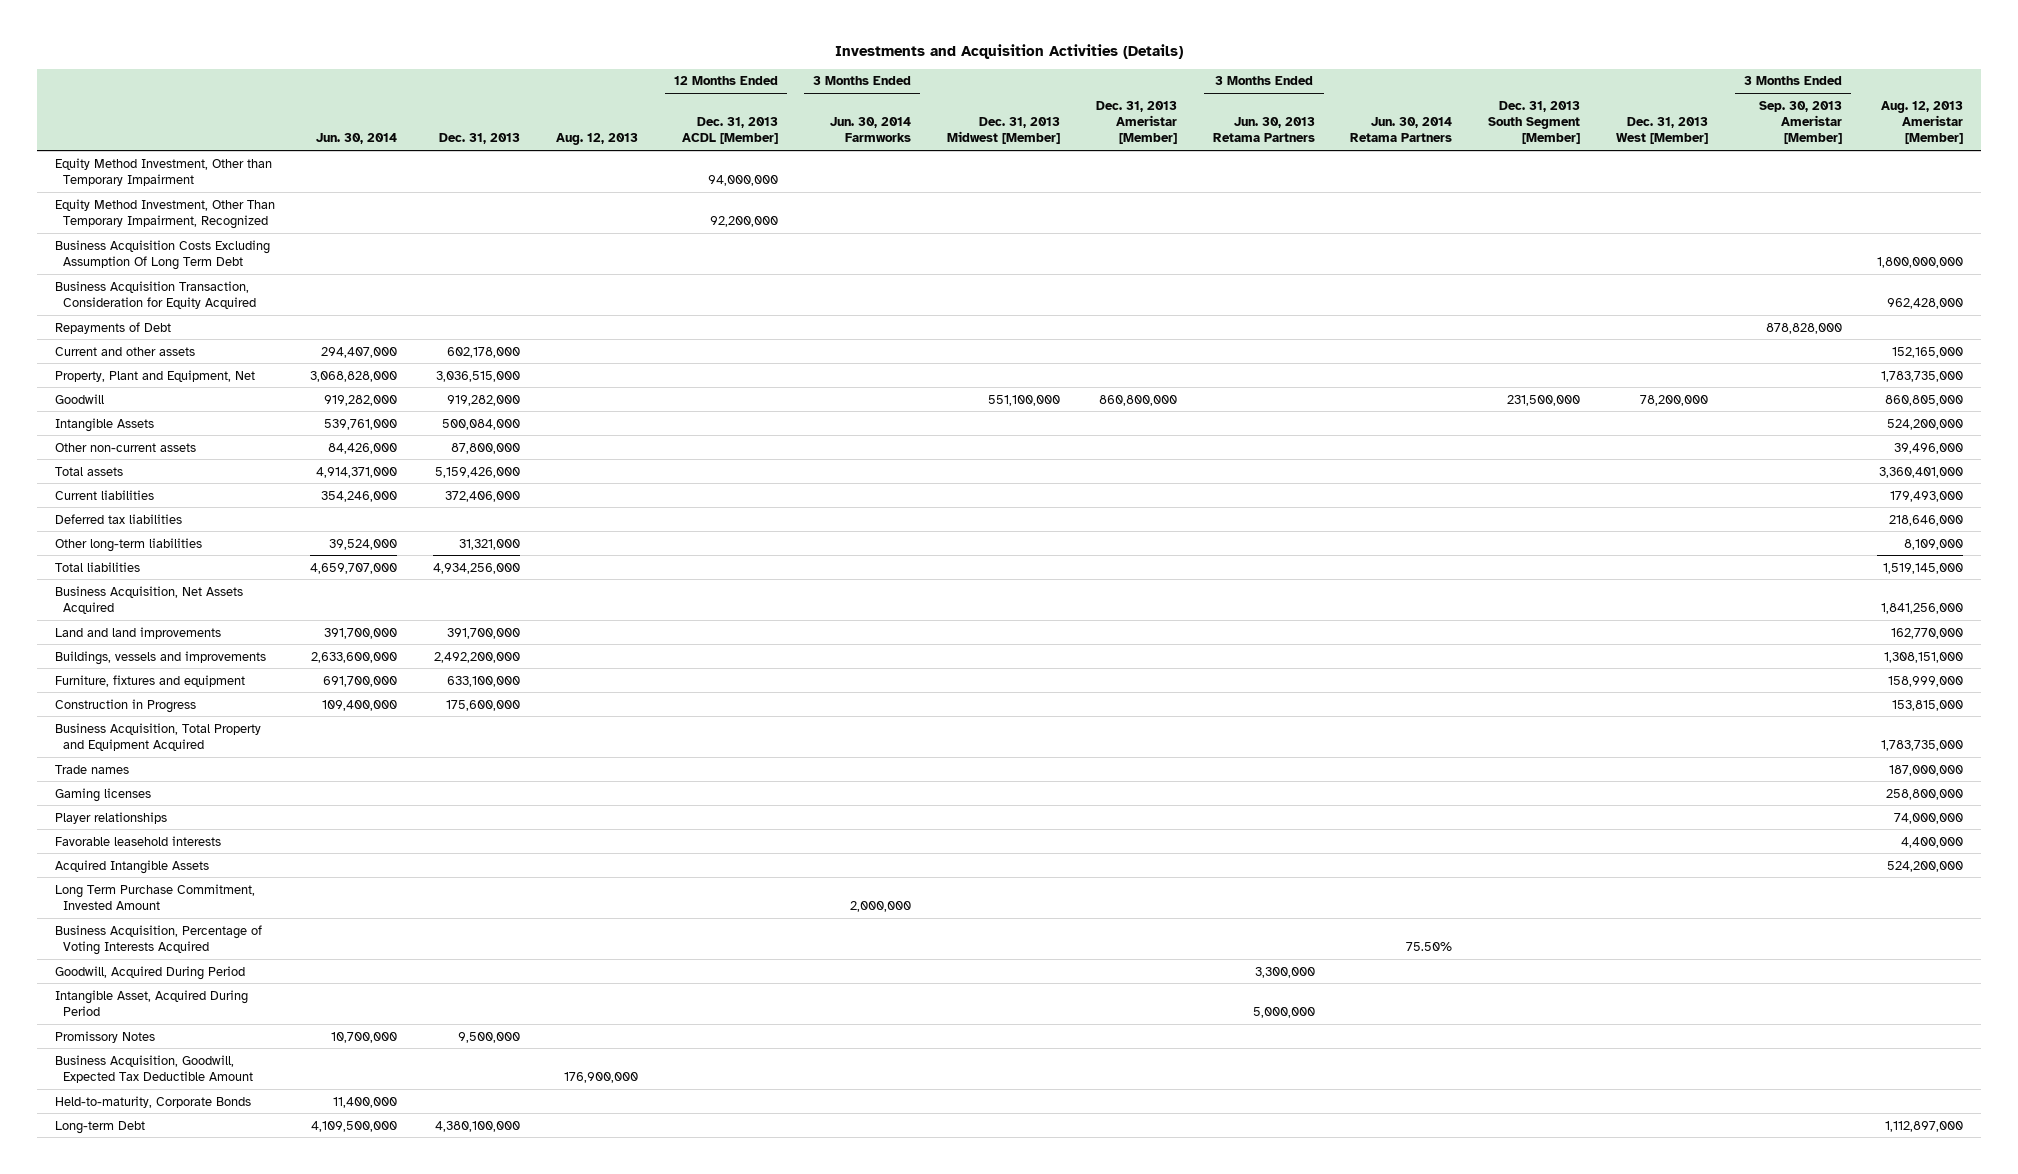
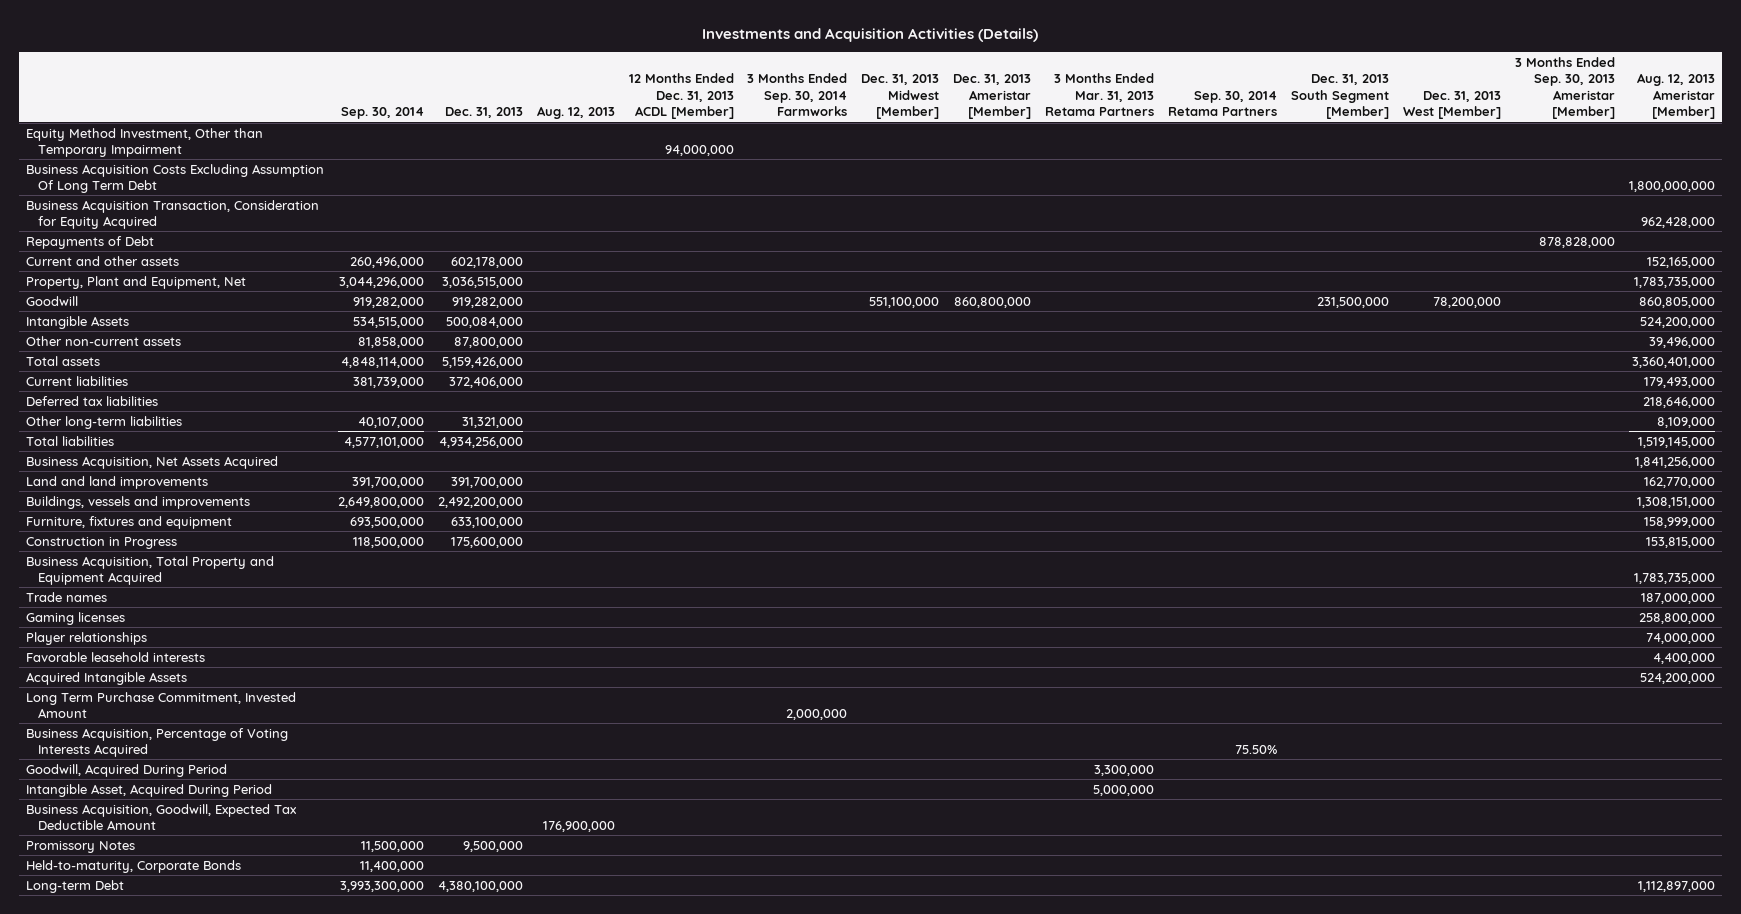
- | Jun. 30, 2014 | Dec. 31, 2013 | Aug. 12, 2013 | 12 Months Ended Dec. 31, 2013 ACDL [Member] | 3 Months Ended Jun. 30, 2014 Farmworks | Dec. 31, 2013 Midwest [Member] | Dec. 31, 2013 Ameristar [Member] | 3 Months Ended Jun. 30, 2013 Retama Partners | Jun. 30, 2014 Retama Partners | Dec. 31, 2013 South Segment [Member] | Dec. 31, 2013 West [Member] | 3 Months Ended Sep. 30, 2013 Ameristar [Member] | Aug. 12, 2013 Ameristar [Member]
+ | Sep. 30, 2014 | Dec. 31, 2013 | Aug. 12, 2013 | 12 Months Ended Dec. 31, 2013 ACDL [Member] | 3 Months Ended Sep. 30, 2014 Farmworks | Dec. 31, 2013 Midwest [Member] | Dec. 31, 2013 Ameristar [Member] | 3 Months Ended Mar. 31, 2013 Retama Partners | Sep. 30, 2014 Retama Partners | Dec. 31, 2013 South Segment [Member] | Dec. 31, 2013 West [Member] | 3 Months Ended Sep. 30, 2013 Ameristar [Member] | Aug. 12, 2013 Ameristar [Member]
- Equity Method Investment, Other Than Temporary Impairment, Recognized | | | | 92,200,000 | | | | | | | | |
moved down: Promissory Notes | 11,500,000 | 9,500,000 | | | | | | | | | | |

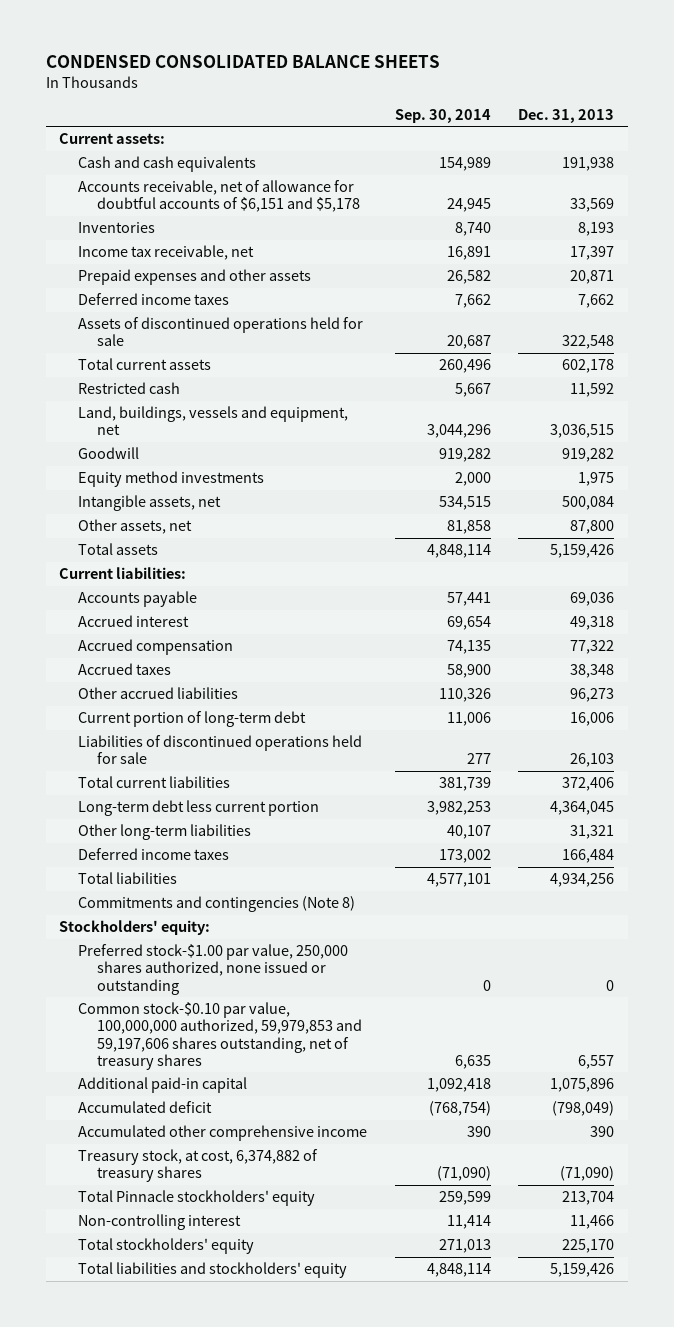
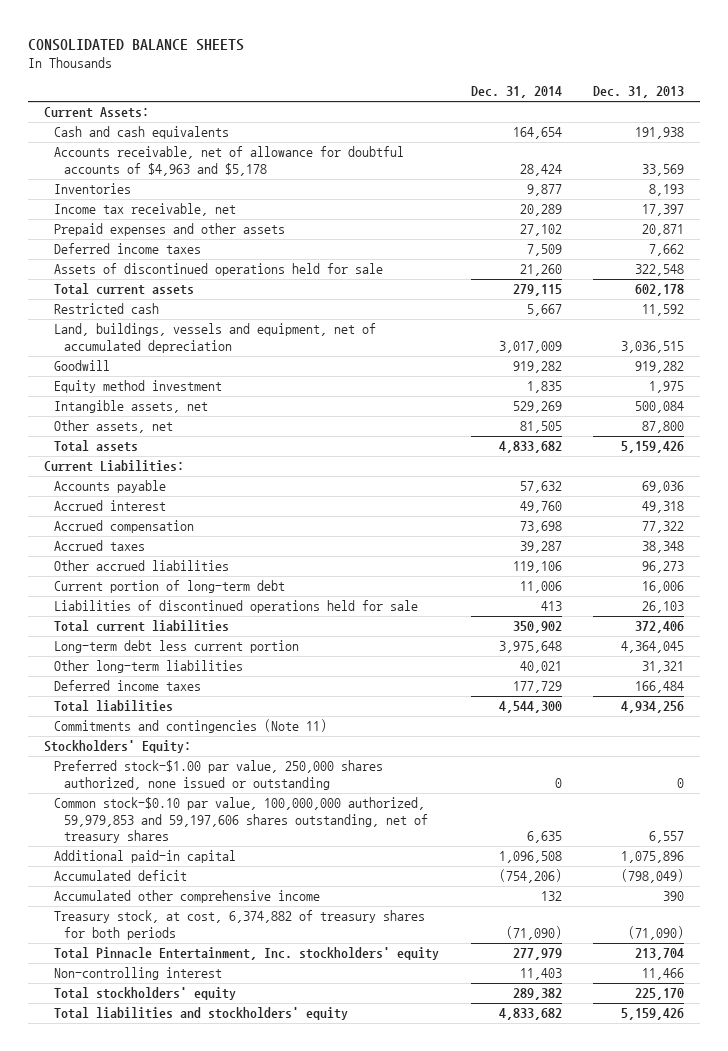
- CONDENSED CONSOLIDATED BALANCE SHEETS
+ CONSOLIDATED BALANCE SHEETS
- | Sep. 30, 2014 | Dec. 31, 2013
+ | Dec. 31, 2014 | Dec. 31, 2013
- Current assets:
+ Current Assets:
- Accounts receivable, net of allowance for doubtful accounts of $6,151 and $5,178 | 24,945 | 33,569
+ Accounts receivable, net of allowance for doubtful accounts of $4,963 and $5,178 | 28,424 | 33,569
- Land, buildings, vessels and equipment, net | 3,044,296 | 3,036,515
+ Land, buildings, vessels and equipment, net of accumulated depreciation | 3,017,009 | 3,036,515
- Equity method investments | 2,000 | 1,975
+ Equity method investment | 1,835 | 1,975
- Current liabilities:
+ Current Liabilities:
- Commitments and contingencies (Note 8)
- Stockholders' equity:
+ Commitments and contingencies (Note 11)
+ Stockholders' Equity:
- Treasury stock, at cost, 6,374,882 of treasury shares | (71,090) | (71,090)
- Total Pinnacle stockholders' equity | 259,599 | 213,704
+ Treasury stock, at cost, 6,374,882 of treasury shares for both periods | (71,090) | (71,090)
+ Total Pinnacle Entertainment, Inc. stockholders' equity | 277,979 | 213,704

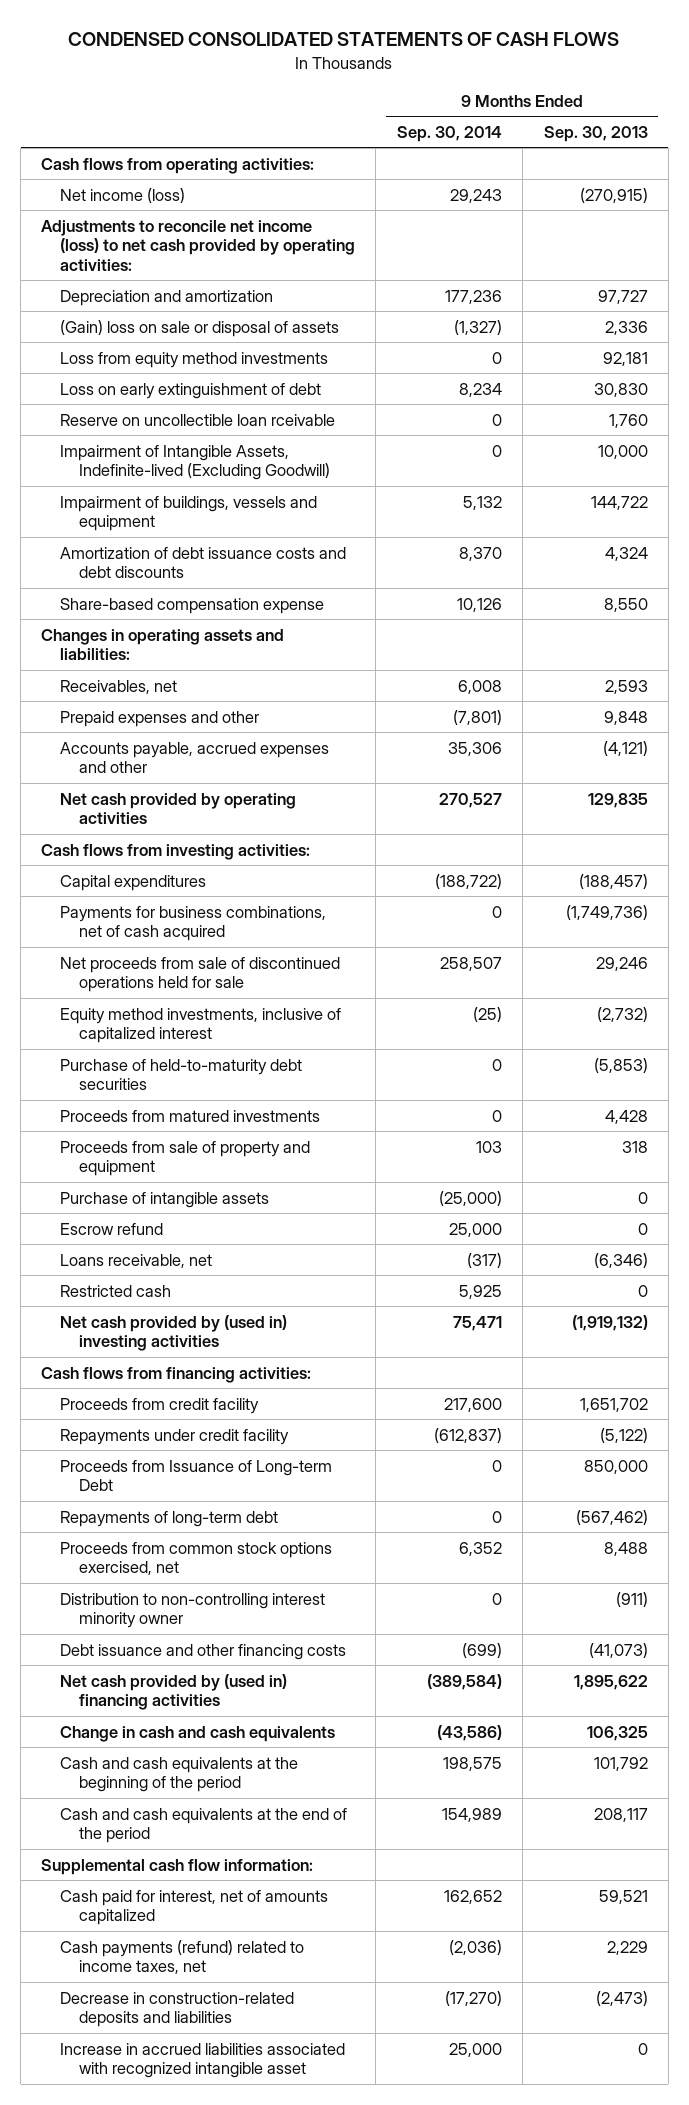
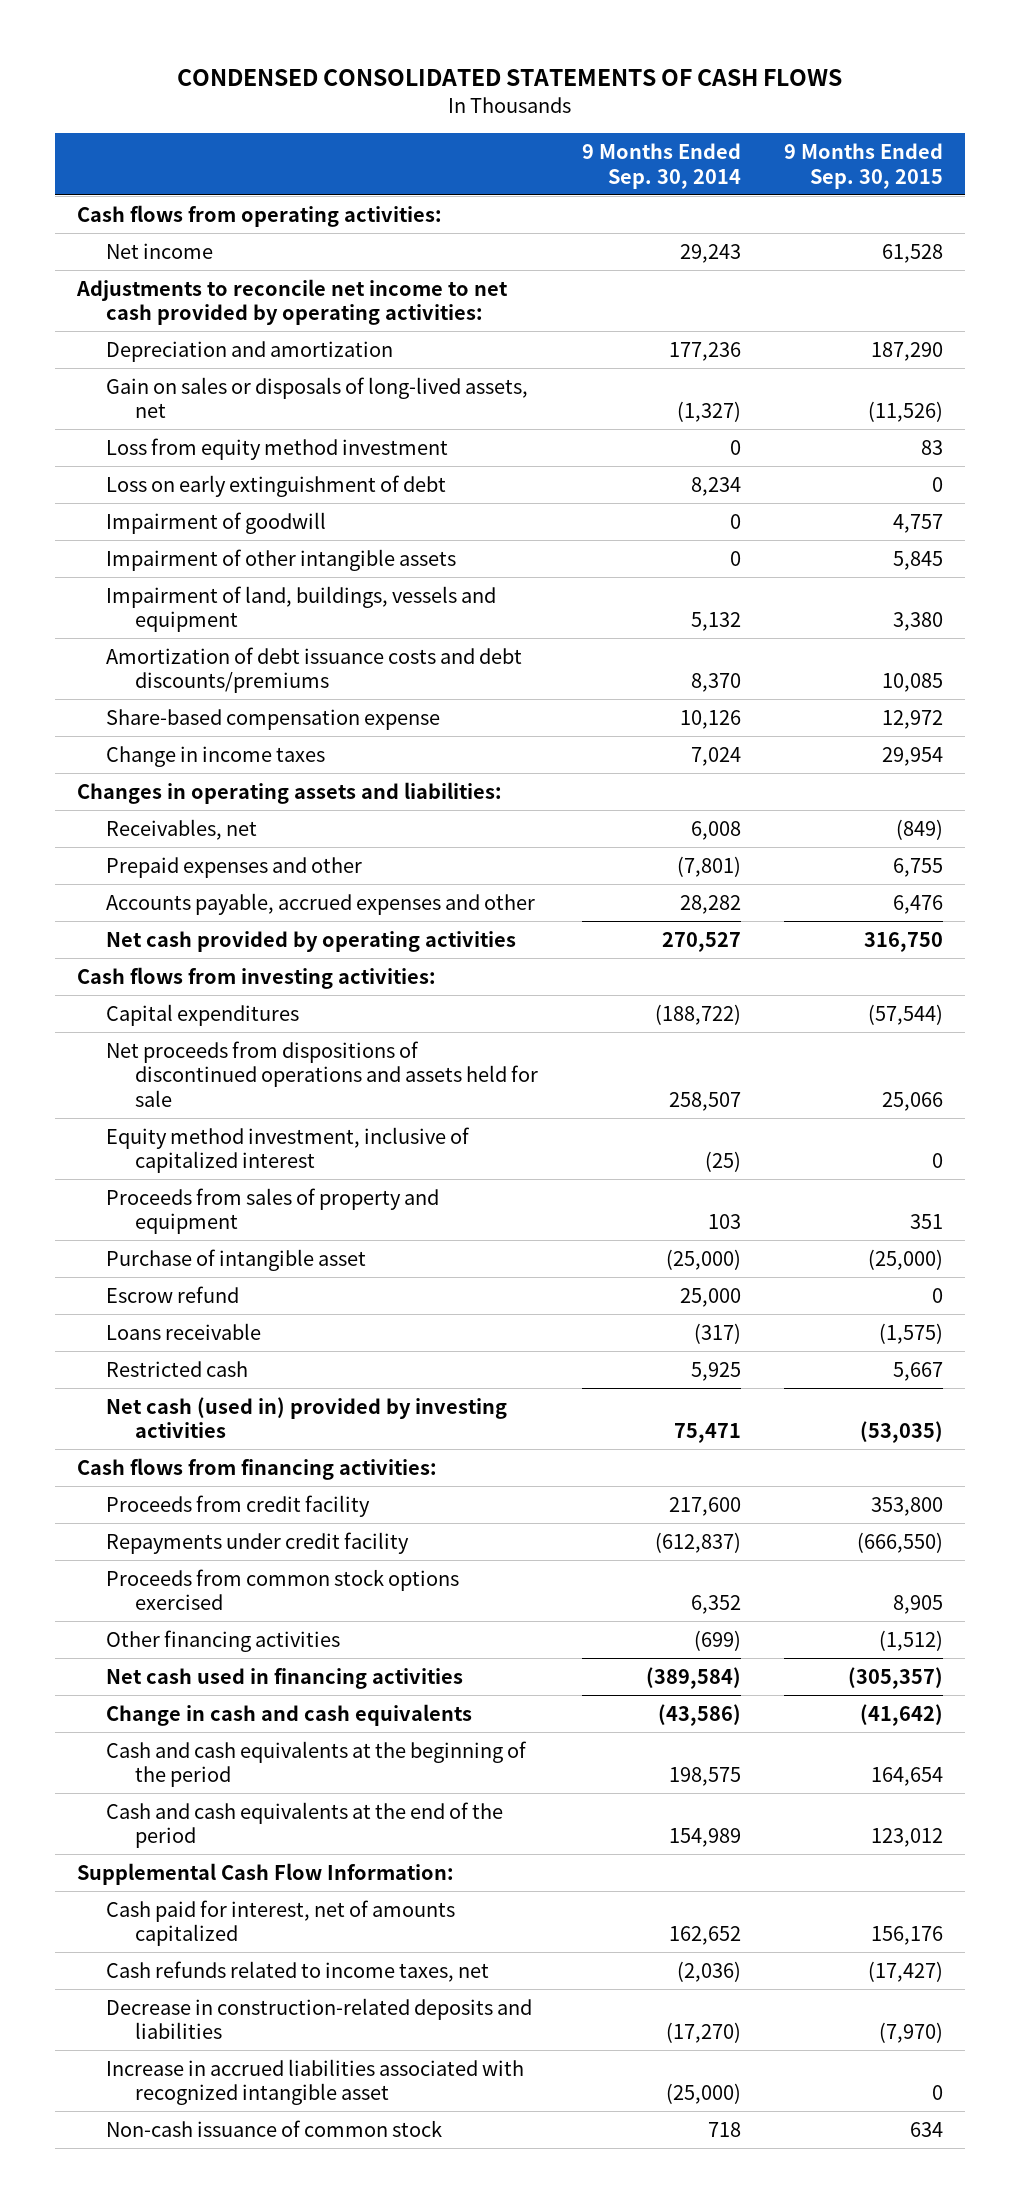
- | 9 Months Ended Sep. 30, 2014 | 9 Months Ended Sep. 30, 2013
+ | 9 Months Ended Sep. 30, 2014 | 9 Months Ended Sep. 30, 2015
- Net income (loss) | 29,243 | (270,915)
- Adjustments to reconcile net income (loss) to net cash provided by operating activities:
+ Net income | 29,243 | 61,528
+ Adjustments to reconcile net income to net cash provided by operating activities:
- (Gain) loss on sale or disposal of assets | (1,327) | 2,336
- Loss from equity method investments | 0 | 92,181
+ Gain on sales or disposals of long-lived assets, net | (1,327) | (11,526)
+ Loss from equity method investment | 0 | 83
- Reserve on uncollectible loan rceivable | 0 | 1,760
- Impairment of Intangible Assets, Indefinite-lived (Excluding Goodwill) | 0 | 10,000
- Impairment of buildings, vessels and equipment | 5,132 | 144,722
- Amortization of debt issuance costs and debt discounts | 8,370 | 4,324
+ Impairment of goodwill | 0 | 4,757
+ Impairment of other intangible assets | 0 | 5,845
+ Impairment of land, buildings, vessels and equipment | 5,132 | 3,380
+ Amortization of debt issuance costs and debt discounts/premiums | 8,370 | 10,085
+ Change in income taxes | 7,024 | 29,954
- Accounts payable, accrued expenses and other | 35,306 | (4,121)
+ Accounts payable, accrued expenses and other | 28,282 | 6,476
- Payments for business combinations, net of cash acquired | 0 | (1,749,736)
- Net proceeds from sale of discontinued operations held for sale | 258,507 | 29,246
- Equity method investments, inclusive of capitalized interest | (25) | (2,732)
- Purchase of held-to-maturity debt securities | 0 | (5,853)
- Proceeds from matured investments | 0 | 4,428
- Proceeds from sale of property and equipment | 103 | 318
- Purchase of intangible assets | (25,000) | 0
+ Net proceeds from dispositions of discontinued operations and assets held for sale | 258,507 | 25,066
+ Equity method investment, inclusive of capitalized interest | (25) | 0
+ Proceeds from sales of property and equipment | 103 | 351
+ Purchase of intangible asset | (25,000) | (25,000)
- Loans receivable, net | (317) | (6,346)
+ Loans receivable | (317) | (1,575)
- Net cash provided by (used in) investing activities | 75,471 | (1,919,132)
+ Net cash (used in) provided by investing activities | 75,471 | (53,035)
- Proceeds from Issuance of Long-term Debt | 0 | 850,000
- Repayments of long-term debt | 0 | (567,462)
- Proceeds from common stock options exercised, net | 6,352 | 8,488
- Distribution to non-controlling interest minority owner | 0 | (911)
- Debt issuance and other financing costs | (699) | (41,073)
- Net cash provided by (used in) financing activities | (389,584) | 1,895,622
+ Proceeds from common stock options exercised | 6,352 | 8,905
+ Other financing activities | (699) | (1,512)
+ Net cash used in financing activities | (389,584) | (305,357)
- Supplemental cash flow information:
+ Supplemental Cash Flow Information:
- Cash payments (refund) related to income taxes, net | (2,036) | 2,229
+ Cash refunds related to income taxes, net | (2,036) | (17,427)
- Increase in accrued liabilities associated with recognized intangible asset | 25,000 | 0
+ Increase in accrued liabilities associated with recognized intangible asset | (25,000) | 0
+ Non-cash issuance of common stock | 718 | 634

